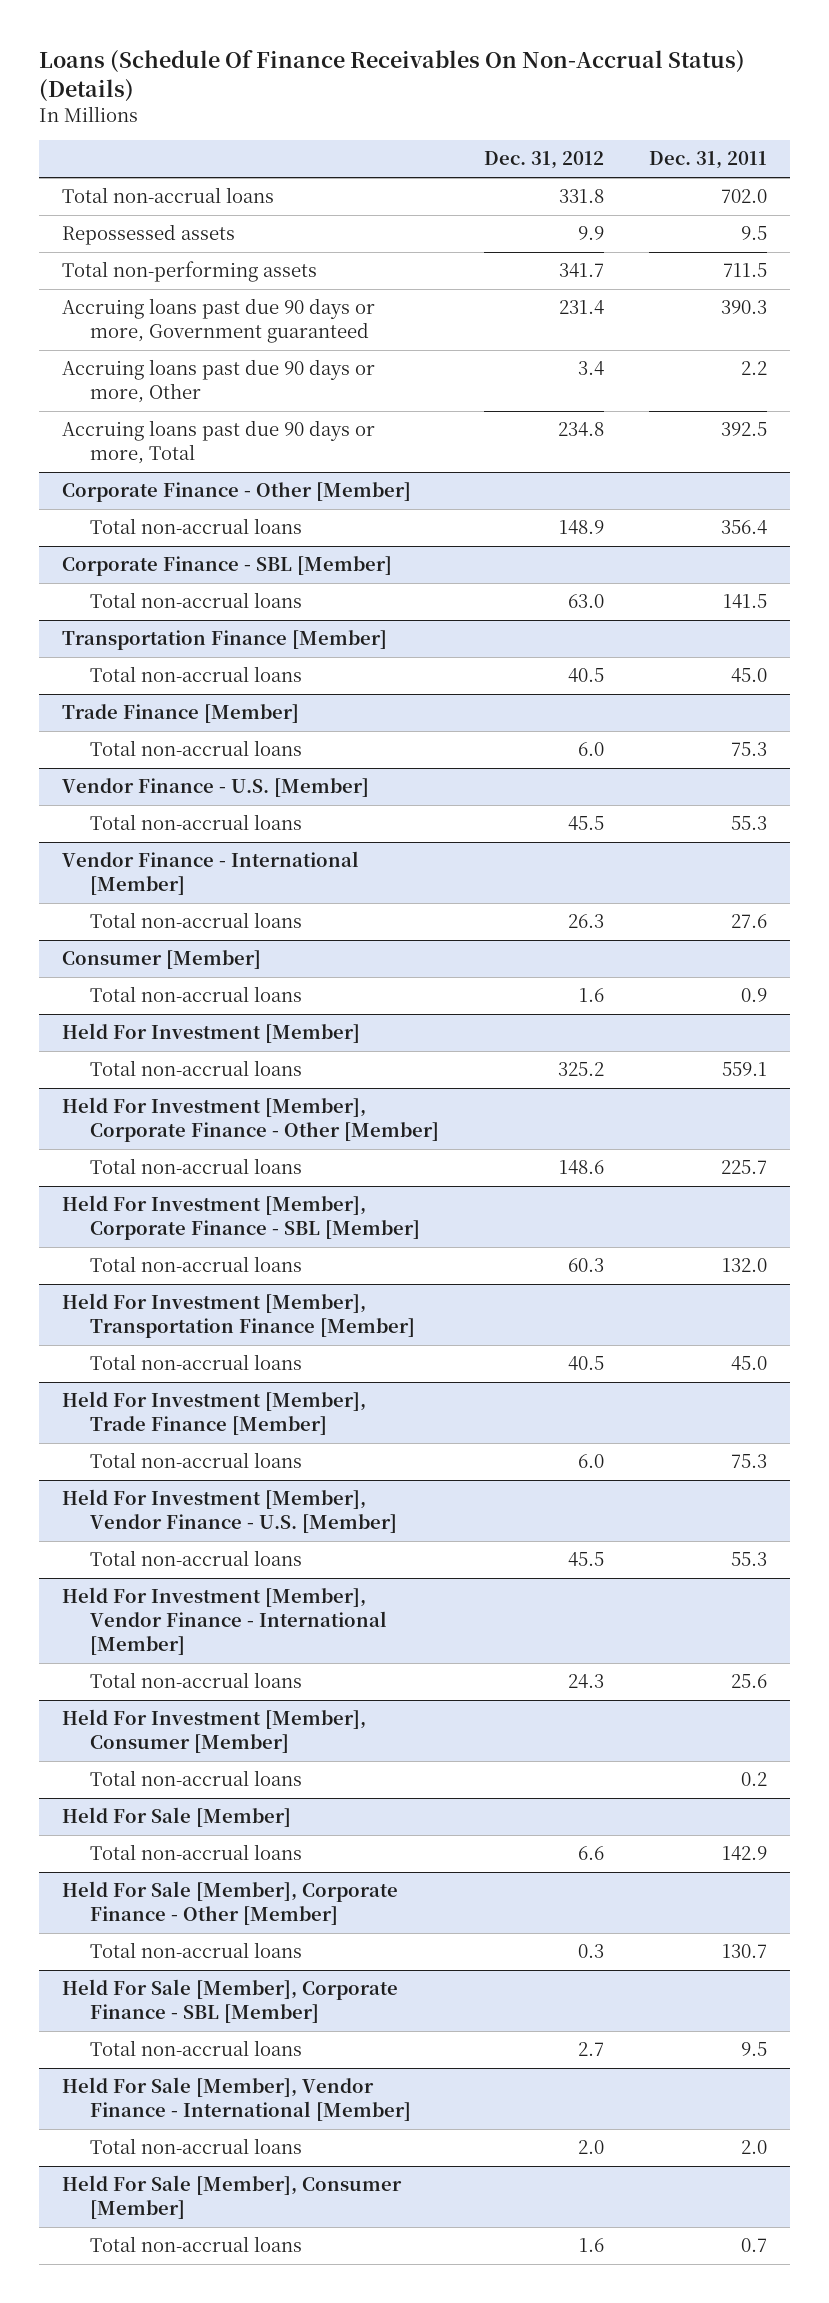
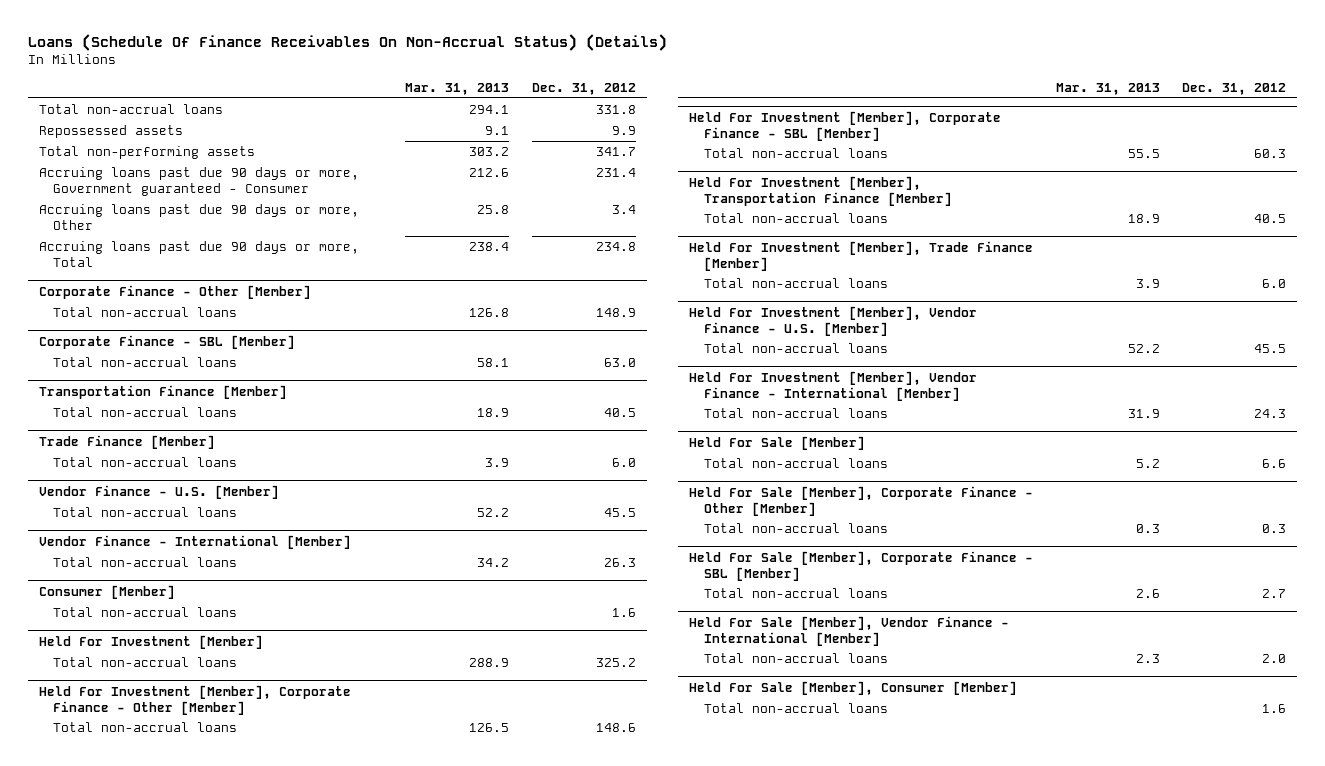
- | Dec. 31, 2012 | Dec. 31, 2011
+ | Mar. 31, 2013 | Dec. 31, 2012
- Accruing loans past due 90 days or more, Government guaranteed | 231.4 | 390.3
+ Accruing loans past due 90 days or more, Government guaranteed - Consumer | 212.6 | 231.4
- Held For Investment [Member], Consumer [Member]
- Total non-accrual loans | | 0.2

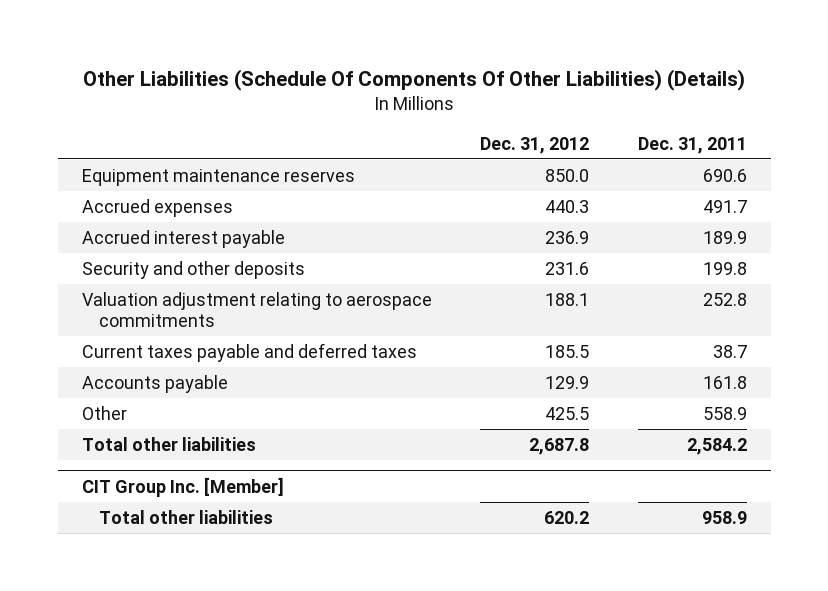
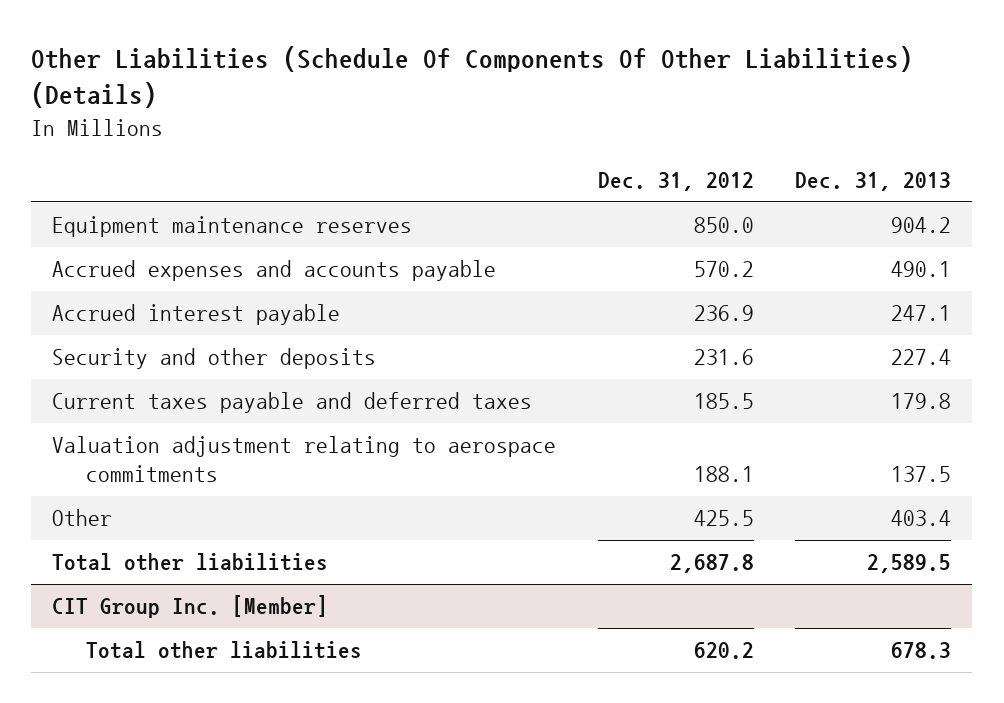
- | Dec. 31, 2012 | Dec. 31, 2011
+ | Dec. 31, 2012 | Dec. 31, 2013
- Accrued expenses | 440.3 | 491.7
+ Accrued expenses and accounts payable | 570.2 | 490.1
- Accounts payable | 129.9 | 161.8
moved down: Valuation adjustment relating to aerospace commitments | 188.1 | 137.5

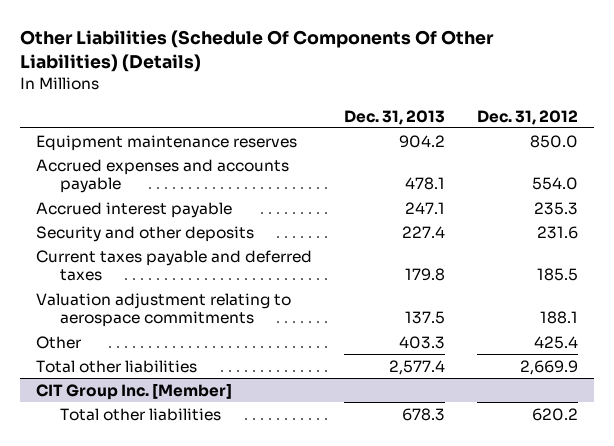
- | Dec. 31, 2012 | Dec. 31, 2013
+ | Dec. 31, 2013 | Dec. 31, 2012
- Accrued expenses and accounts payable | 570.2 | 490.1
- Accrued interest payable | 236.9 | 247.1
+ Accrued expenses and accounts payable | 478.1 | 554.0
+ Accrued interest payable | 247.1 | 235.3
- Other | 425.5 | 403.4
- Total other liabilities | 2,687.8 | 2,589.5
+ Other | 403.3 | 425.4
+ Total other liabilities | 2,577.4 | 2,669.9

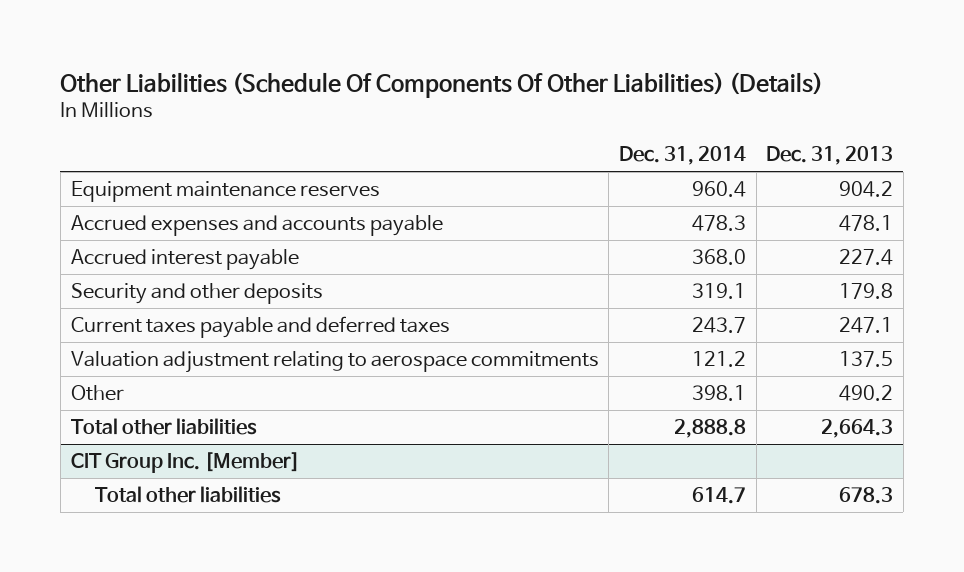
- | Dec. 31, 2013 | Dec. 31, 2012
+ | Dec. 31, 2014 | Dec. 31, 2013
- Accrued interest payable | 247.1 | 235.3
- Security and other deposits | 227.4 | 231.6
- Current taxes payable and deferred taxes | 179.8 | 185.5
+ Accrued interest payable | 368.0 | 227.4
+ Security and other deposits | 319.1 | 179.8
+ Current taxes payable and deferred taxes | 243.7 | 247.1
- Other | 403.3 | 425.4
- Total other liabilities | 2,577.4 | 2,669.9
+ Other | 398.1 | 490.2
+ Total other liabilities | 2,888.8 | 2,664.3

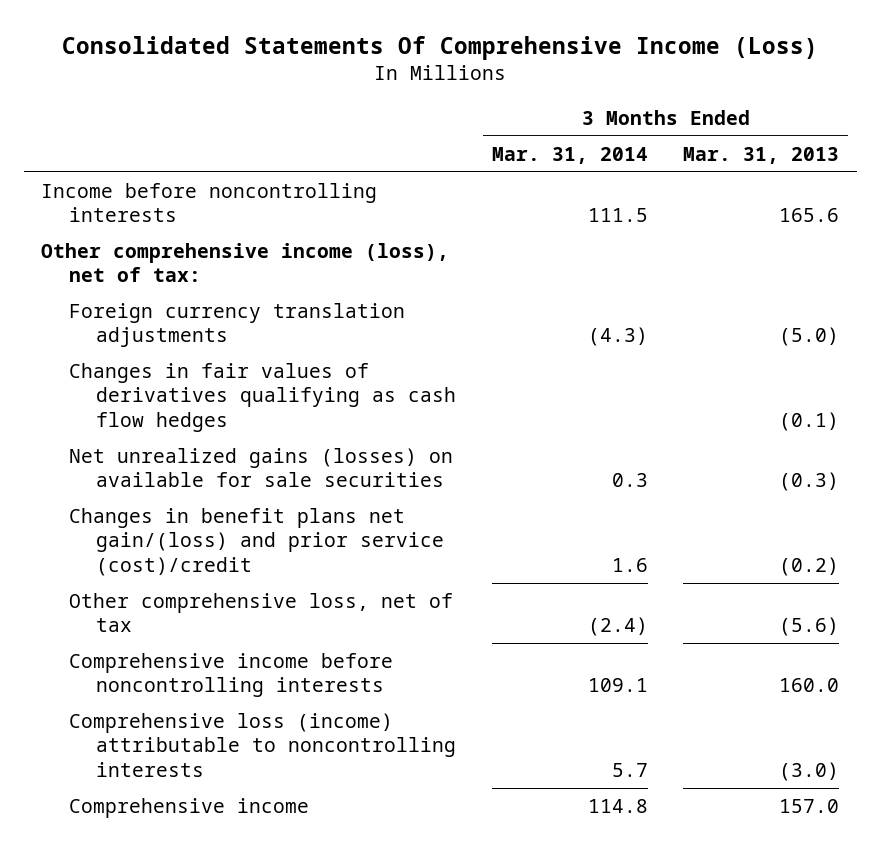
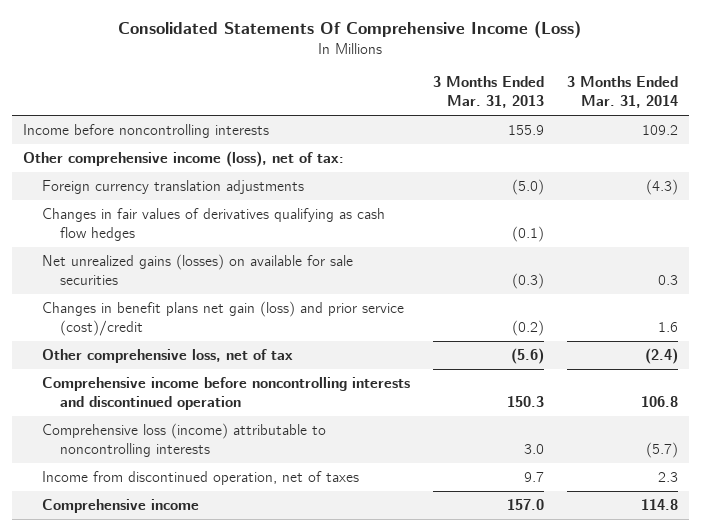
- | 3 Months Ended Mar. 31, 2014 | 3 Months Ended Mar. 31, 2013
+ | 3 Months Ended Mar. 31, 2013 | 3 Months Ended Mar. 31, 2014
- Income before noncontrolling interests | 111.5 | 165.6
+ Income before noncontrolling interests | 155.9 | 109.2
- Changes in benefit plans net gain/(loss) and prior service (cost)/credit | 1.6 | (0.2)
+ Changes in benefit plans net gain (loss) and prior service (cost)/credit | (0.2) | 1.6
- Comprehensive income before noncontrolling interests | 109.1 | 160.0
- Comprehensive loss (income) attributable to noncontrolling interests | 5.7 | (3.0)
+ Comprehensive income before noncontrolling interests and discontinued operation | 150.3 | 106.8
+ Comprehensive loss (income) attributable to noncontrolling interests | 3.0 | (5.7)
+ Income from discontinued operation, net of taxes | 9.7 | 2.3

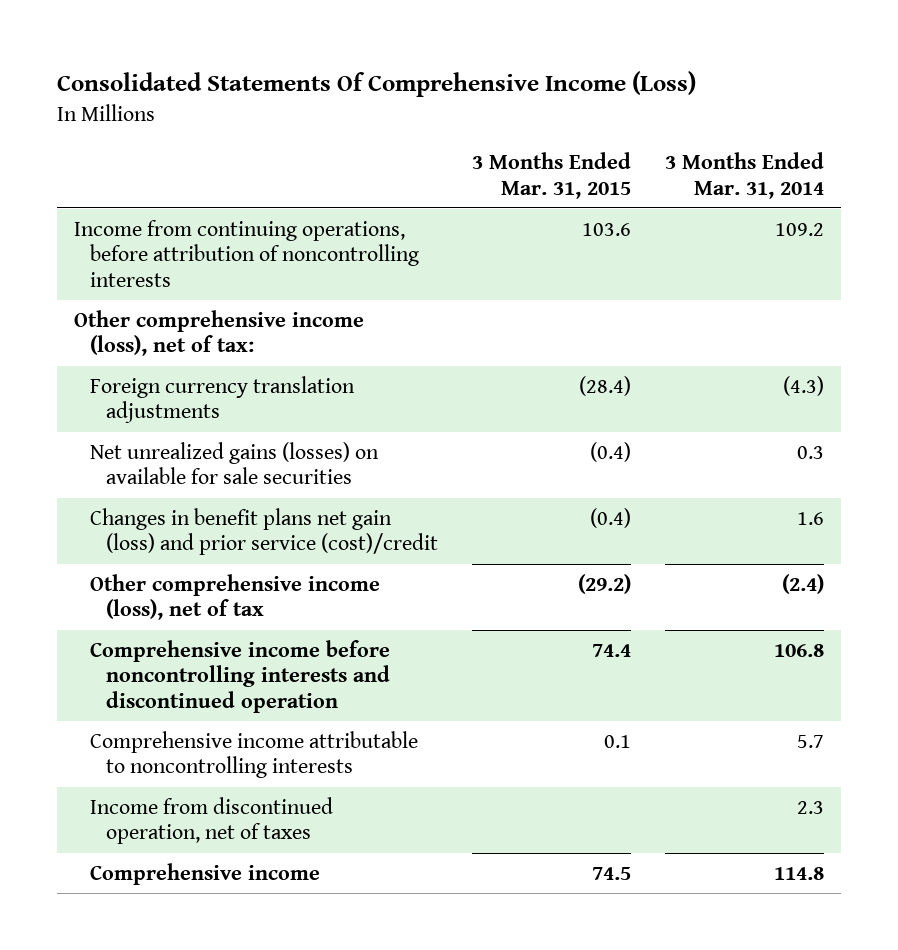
- | 3 Months Ended Mar. 31, 2013 | 3 Months Ended Mar. 31, 2014
+ | 3 Months Ended Mar. 31, 2015 | 3 Months Ended Mar. 31, 2014
- Income before noncontrolling interests | 155.9 | 109.2
+ Income from continuing operations, before attribution of noncontrolling interests | 103.6 | 109.2
- Changes in fair values of derivatives qualifying as cash flow hedges | (0.1) |
- Other comprehensive loss, net of tax | (5.6) | (2.4)
+ Other comprehensive income (loss), net of tax | (29.2) | (2.4)
- Comprehensive loss (income) attributable to noncontrolling interests | 3.0 | (5.7)
+ Comprehensive income attributable to noncontrolling interests | 0.1 | 5.7

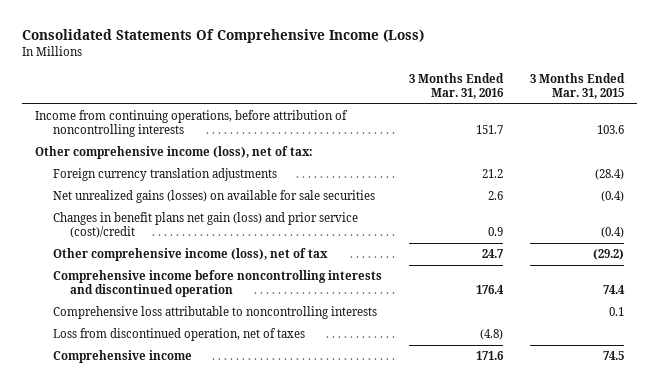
- | 3 Months Ended Mar. 31, 2015 | 3 Months Ended Mar. 31, 2014
+ | 3 Months Ended Mar. 31, 2016 | 3 Months Ended Mar. 31, 2015
- Comprehensive income attributable to noncontrolling interests | 0.1 | 5.7
- Income from discontinued operation, net of taxes | | 2.3
+ Comprehensive loss attributable to noncontrolling interests | | 0.1
+ Loss from discontinued operation, net of taxes | (4.8) |

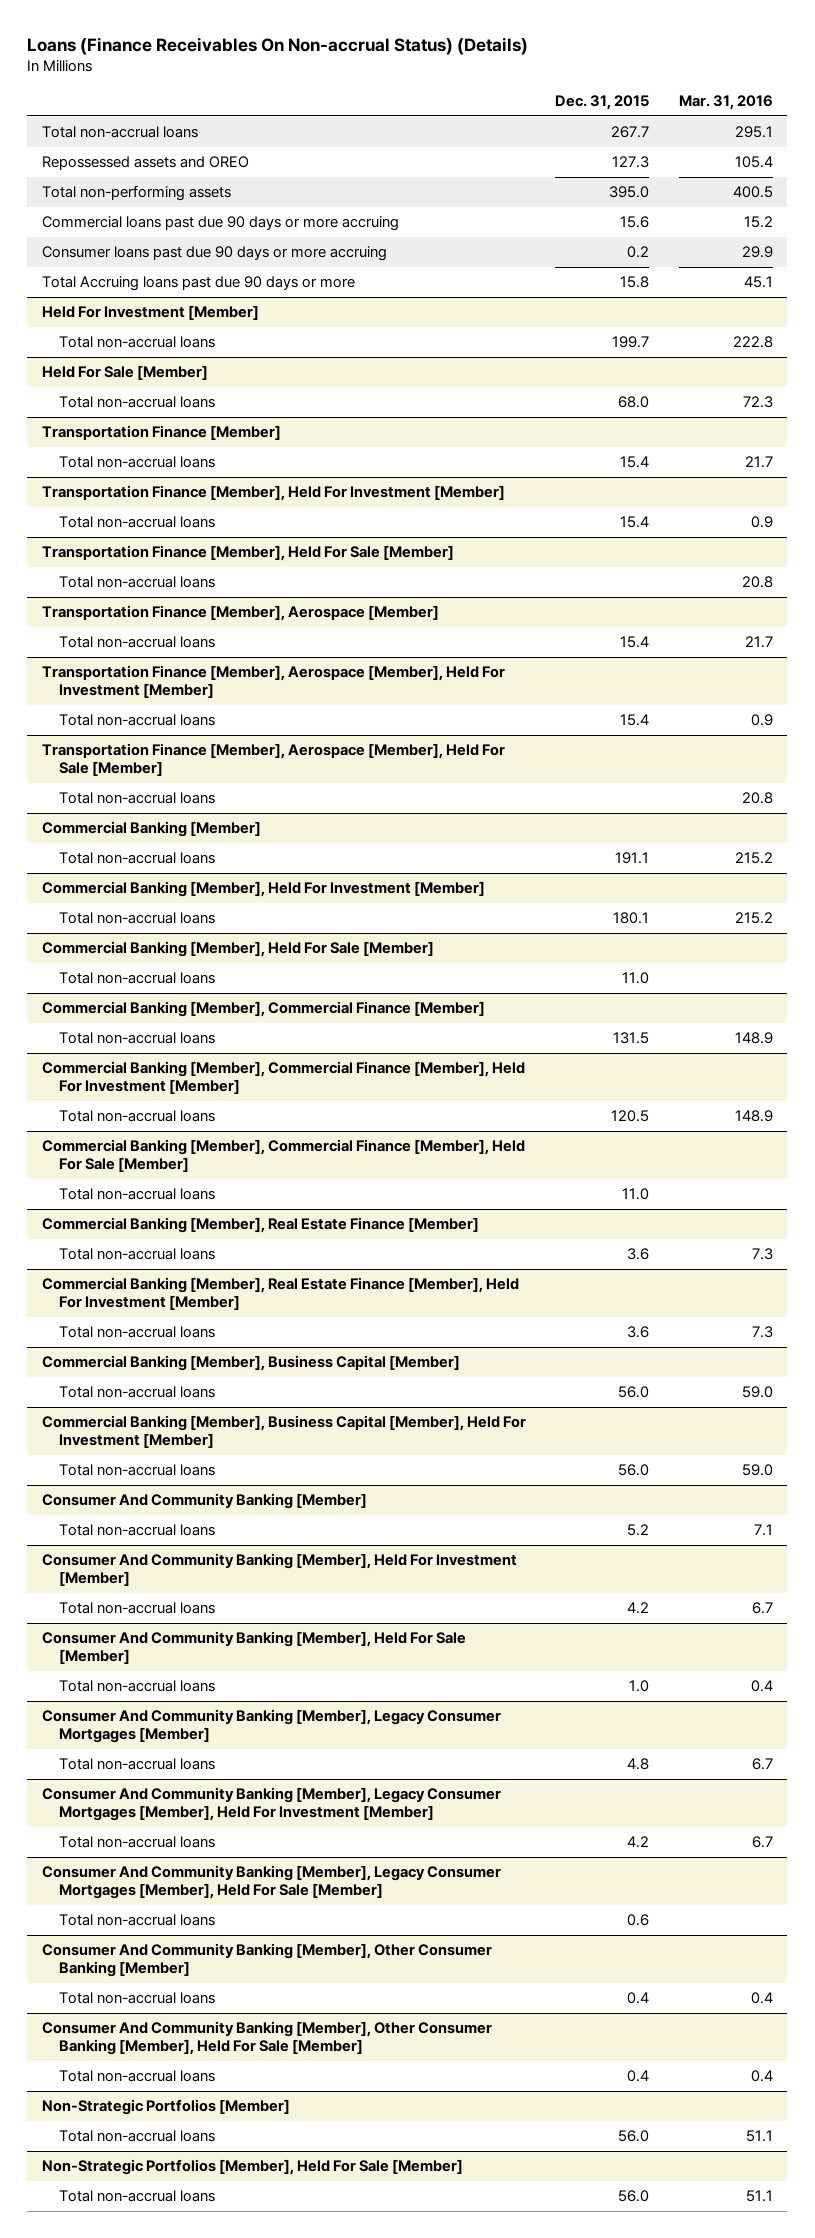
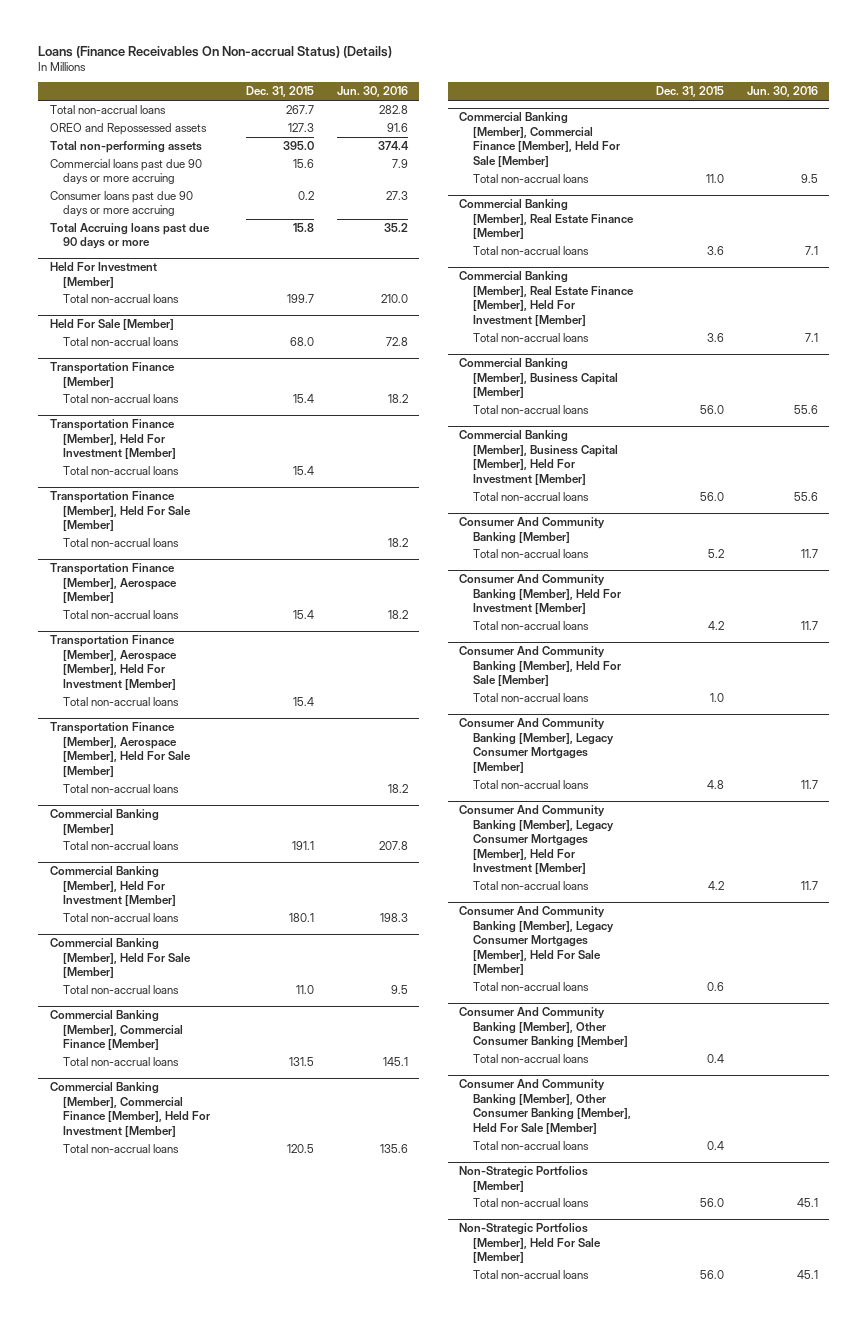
- | Dec. 31, 2015 | Mar. 31, 2016
+ | Dec. 31, 2015 | Jun. 30, 2016
- Repossessed assets and OREO | 127.3 | 105.4
+ OREO and Repossessed assets | 127.3 | 91.6

